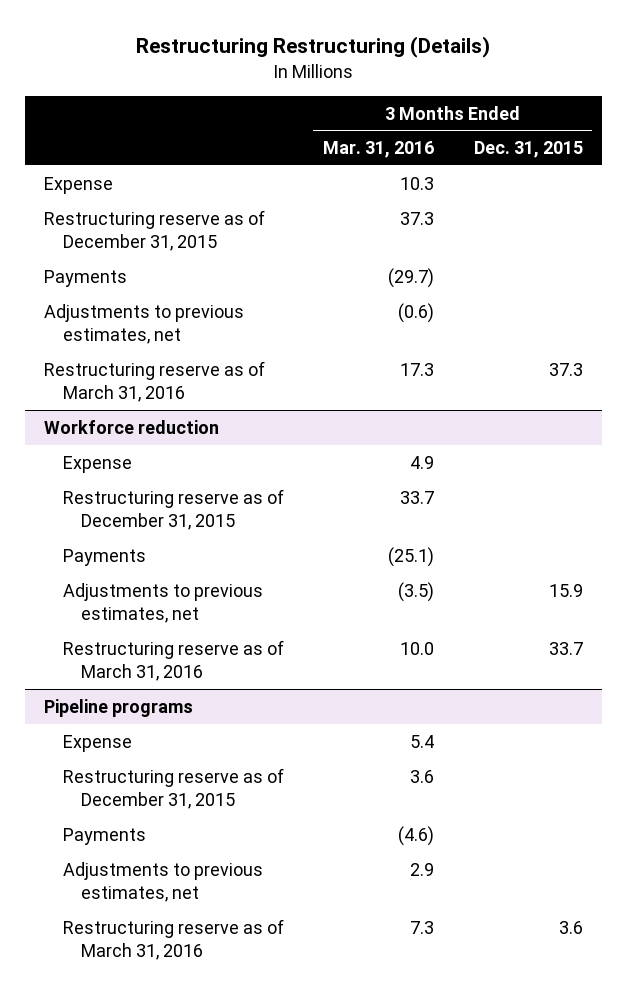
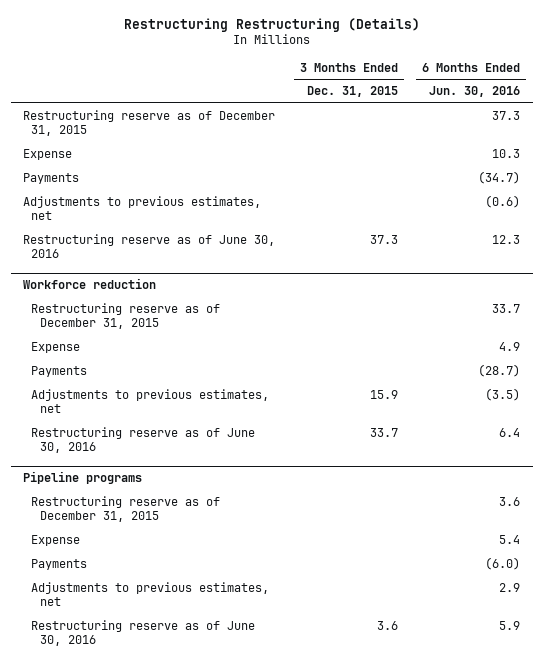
- | 3 Months Ended Mar. 31, 2016 | 3 Months Ended Dec. 31, 2015
+ | 3 Months Ended Dec. 31, 2015 | 6 Months Ended Jun. 30, 2016
moved down: Expense | | 10.3
- Restructuring reserve as of March 31, 2016 | 17.3 | 37.3
+ Restructuring reserve as of June 30, 2016 | 37.3 | 12.3
@ Workforce reduction
moved down: Expense | | 4.9
- Restructuring reserve as of March 31, 2016 | 10.0 | 33.7
+ Restructuring reserve as of June 30, 2016 | 33.7 | 6.4
@ Pipeline programs
moved down: Expense | | 5.4
- Restructuring reserve as of March 31, 2016 | 7.3 | 3.6
+ Restructuring reserve as of June 30, 2016 | 3.6 | 5.9

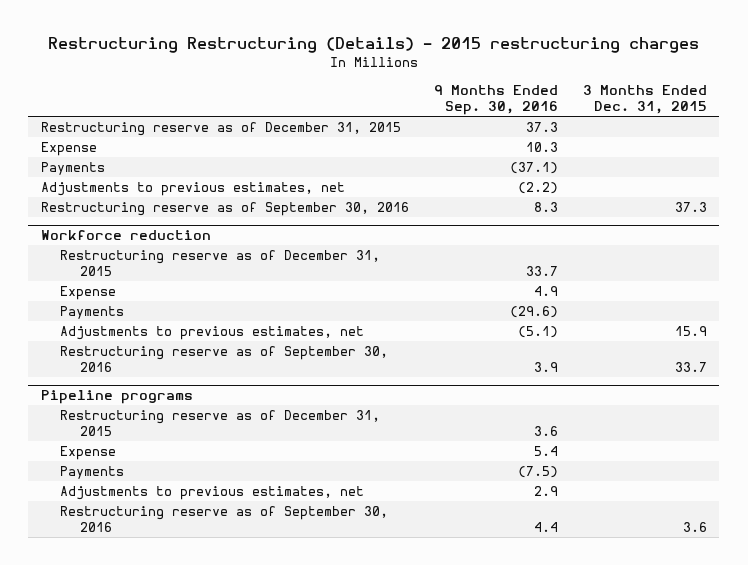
- Restructuring Restructuring (Details)
+ Restructuring Restructuring (Details) - 2015 restructuring charges
- | 3 Months Ended Dec. 31, 2015 | 6 Months Ended Jun. 30, 2016
+ | 9 Months Ended Sep. 30, 2016 | 3 Months Ended Dec. 31, 2015
- Restructuring reserve as of June 30, 2016 | 37.3 | 12.3
+ Restructuring reserve as of September 30, 2016 | 8.3 | 37.3
@ Workforce reduction
- Restructuring reserve as of June 30, 2016 | 33.7 | 6.4
+ Restructuring reserve as of September 30, 2016 | 3.9 | 33.7
@ Pipeline programs
- Restructuring reserve as of June 30, 2016 | 3.6 | 5.9
+ Restructuring reserve as of September 30, 2016 | 4.4 | 3.6

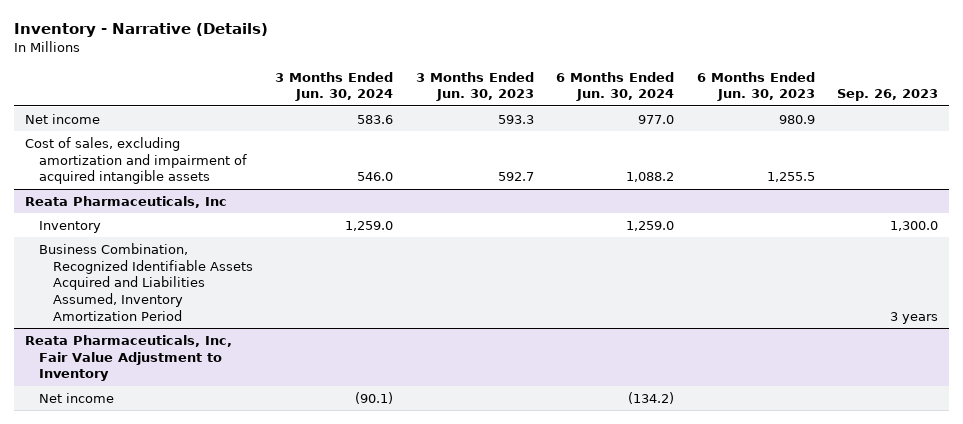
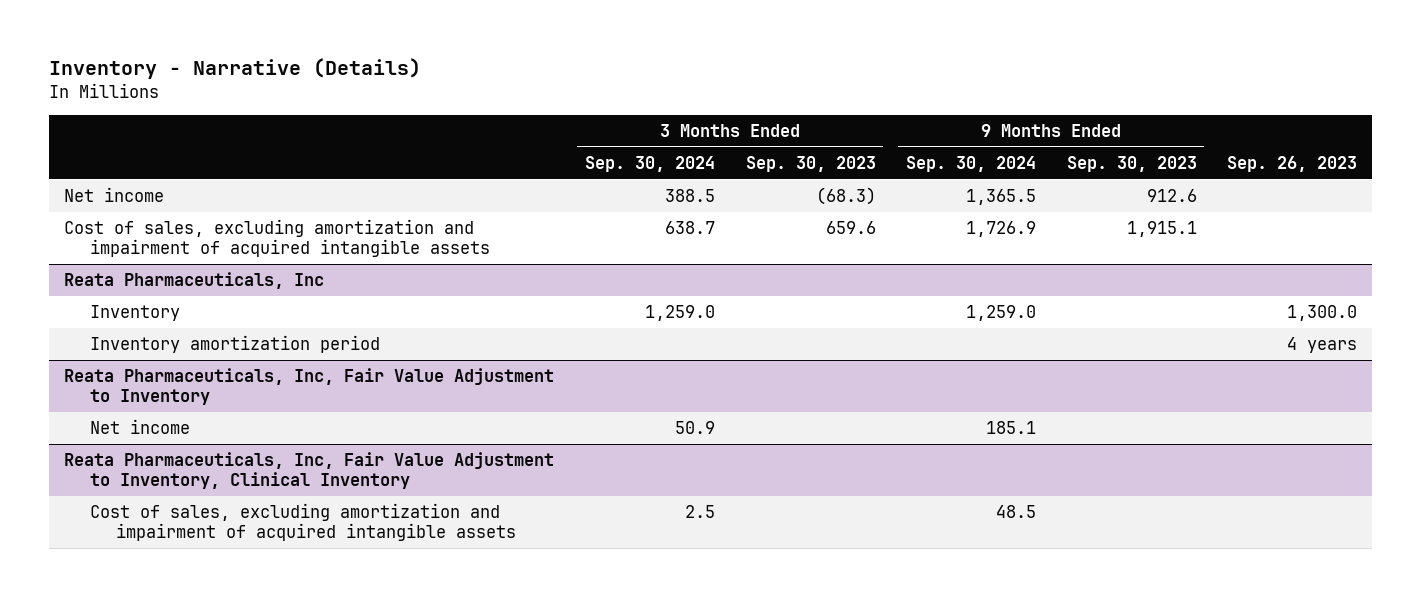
- | 3 Months Ended Jun. 30, 2024 | 3 Months Ended Jun. 30, 2023 | 6 Months Ended Jun. 30, 2024 | 6 Months Ended Jun. 30, 2023 | Sep. 26, 2023
+ | 3 Months Ended Sep. 30, 2024 | 3 Months Ended Sep. 30, 2023 | 9 Months Ended Sep. 30, 2024 | 9 Months Ended Sep. 30, 2023 | Sep. 26, 2023
@ Reata Pharmaceuticals, Inc
- Business Combination, Recognized Identifiable Assets Acquired and Liabilities Assumed, Inventory Amortization Period | | | | | 3 years
+ Inventory amortization period | | | | | 4 years
+ Reata Pharmaceuticals, Inc, Fair Value Adjustment to Inventory, Clinical Inventory
+ Cost of sales, excluding amortization and impairment of acquired intangible assets | 2.5 | | 48.5 | |

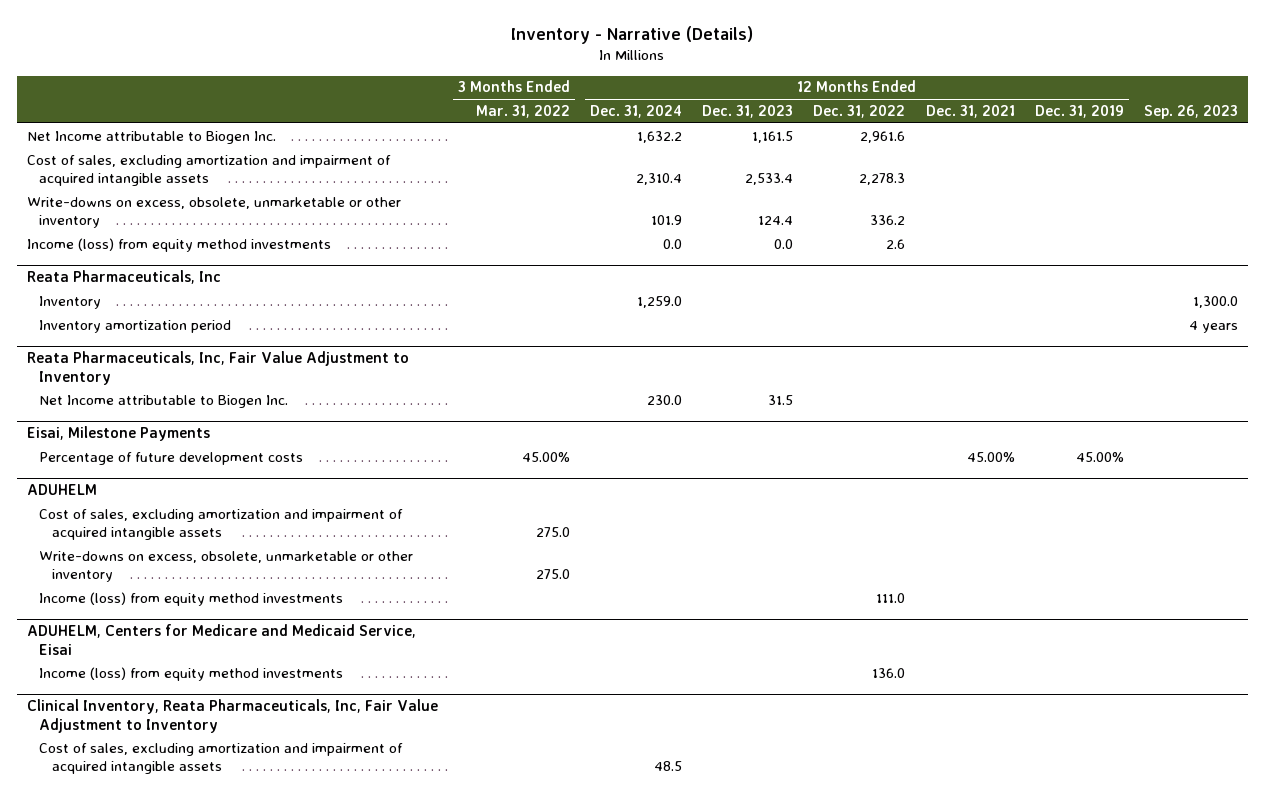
- | 3 Months Ended Sep. 30, 2024 | 3 Months Ended Sep. 30, 2023 | 9 Months Ended Sep. 30, 2024 | 9 Months Ended Sep. 30, 2023 | Sep. 26, 2023
+ | 3 Months Ended Mar. 31, 2022 | 12 Months Ended Dec. 31, 2024 | 12 Months Ended Dec. 31, 2023 | 12 Months Ended Dec. 31, 2022 | 12 Months Ended Dec. 31, 2021 | 12 Months Ended Dec. 31, 2019 | Sep. 26, 2023
- Net income | 388.5 | (68.3) | 1,365.5 | 912.6 |
+ Net Income attributable to Biogen Inc. | | 1,632.2 | 1,161.5 | 2,961.6 | | |
+ Write-downs on excess, obsolete, unmarketable or other inventory | | 101.9 | 124.4 | 336.2 | | |
+ Income (loss) from equity method investments | | 0.0 | 0.0 | 2.6 | | |
@ Reata Pharmaceuticals, Inc, Fair Value Adjustment to Inventory
- Net income | 50.9 | | 185.1 | |
- Reata Pharmaceuticals, Inc, Fair Value Adjustment to Inventory, Clinical Inventory
@ Reata Pharmaceuticals, Inc, Fair Value Adjustment to Inventory
+ Net Income attributable to Biogen Inc. | | 230.0 | 31.5 | | | |
+ Eisai, Milestone Payments
+ Percentage of future development costs | 45.00% | | | | 45.00% | 45.00% |
+ ADUHELM
+ Cost of sales, excluding amortization and impairment of acquired intangible assets | 275.0 | | | | | |
+ Write-downs on excess, obsolete, unmarketable or other inventory | 275.0 | | | | | |
+ Income (loss) from equity method investments | | | | 111.0 | | |
+ ADUHELM, Centers for Medicare and Medicaid Service, Eisai
+ Income (loss) from equity method investments | | | | 136.0 | | |
+ Clinical Inventory, Reata Pharmaceuticals, Inc, Fair Value Adjustment to Inventory

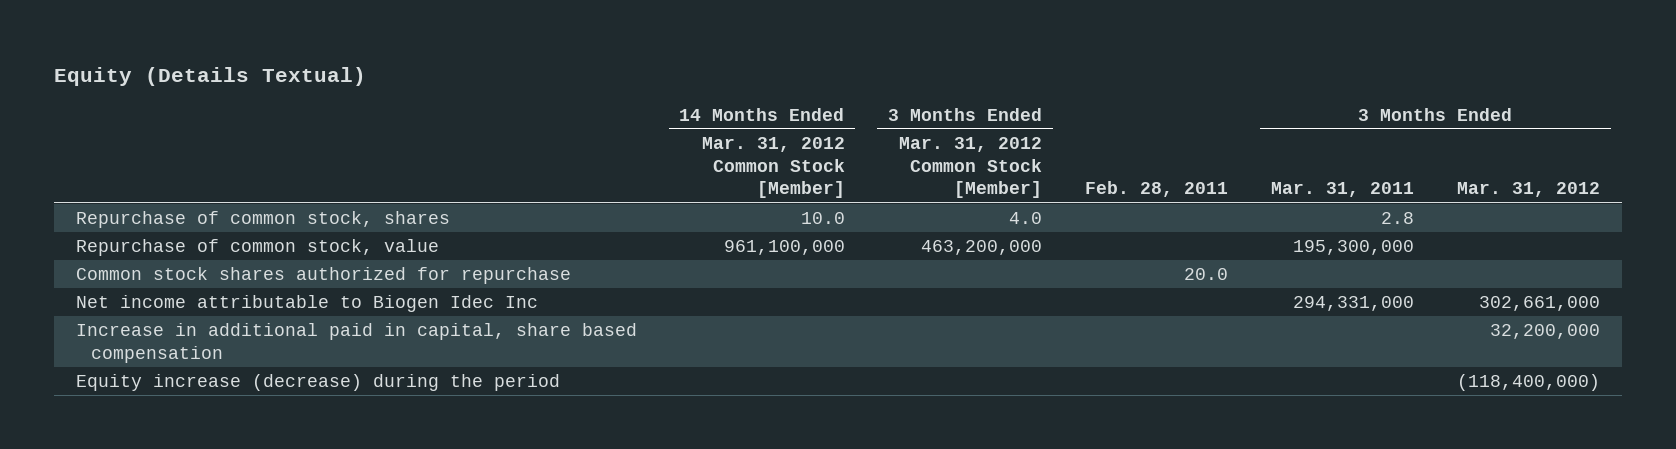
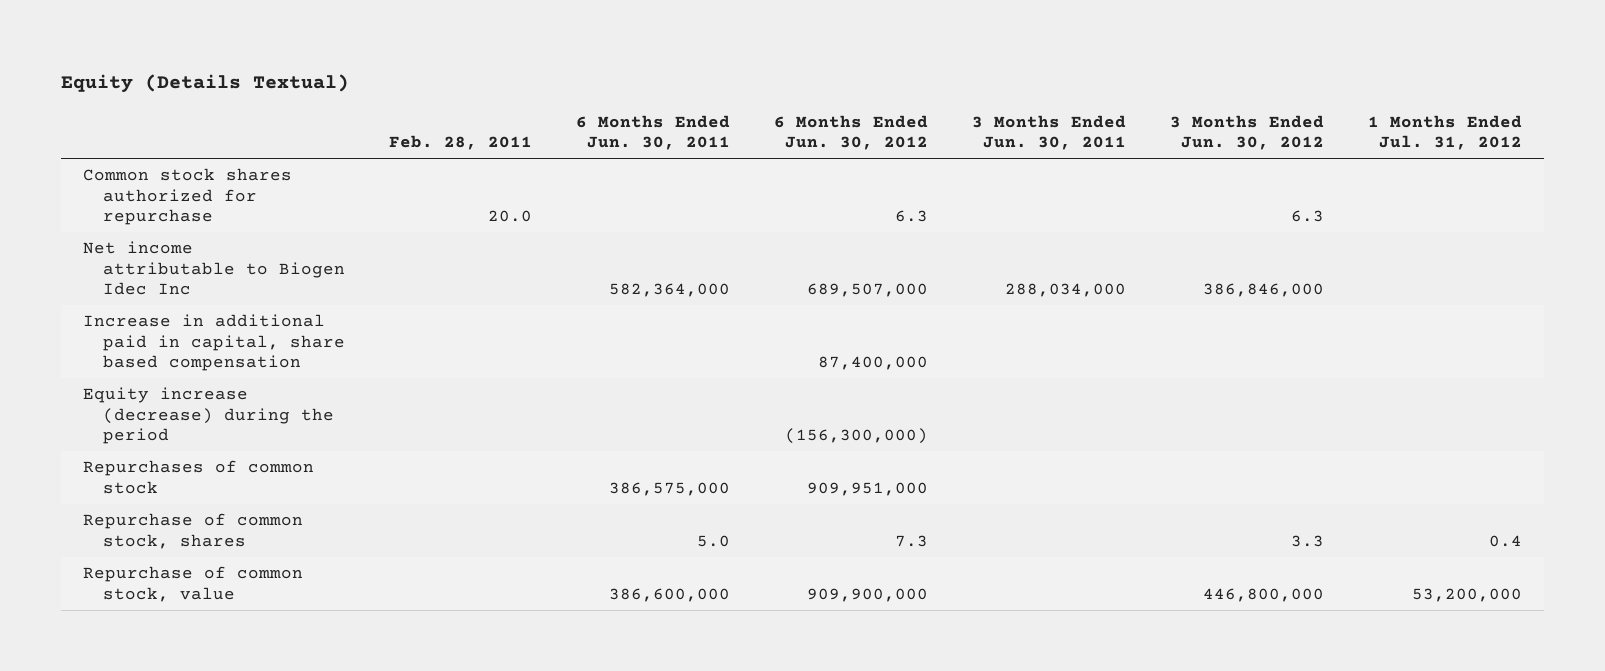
- | 14 Months Ended Mar. 31, 2012 Common Stock [Member] | 3 Months Ended Mar. 31, 2012 Common Stock [Member] | Feb. 28, 2011 | 3 Months Ended Mar. 31, 2011 | 3 Months Ended Mar. 31, 2012
+ | Feb. 28, 2011 | 6 Months Ended Jun. 30, 2011 | 6 Months Ended Jun. 30, 2012 | 3 Months Ended Jun. 30, 2011 | 3 Months Ended Jun. 30, 2012 | 1 Months Ended Jul. 31, 2012
+ Repurchases of common stock | | 386,575,000 | 909,951,000 | | |
moved down: Repurchase of common stock, shares | | 5.0 | 7.3 | | 3.3 | 0.4
moved down: Repurchase of common stock, value | | 386,600,000 | 909,900,000 | | 446,800,000 | 53,200,000

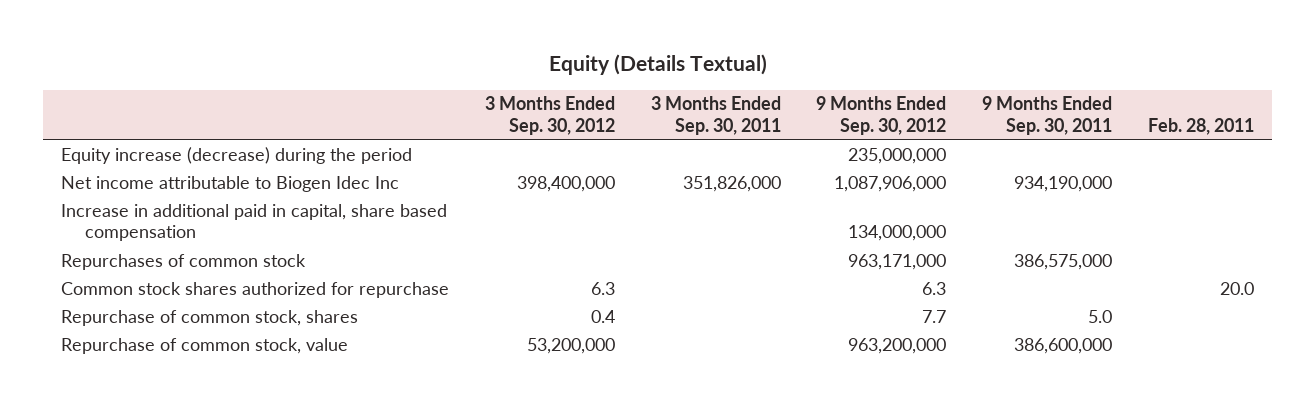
- | Feb. 28, 2011 | 6 Months Ended Jun. 30, 2011 | 6 Months Ended Jun. 30, 2012 | 3 Months Ended Jun. 30, 2011 | 3 Months Ended Jun. 30, 2012 | 1 Months Ended Jul. 31, 2012
+ | 3 Months Ended Sep. 30, 2012 | 3 Months Ended Sep. 30, 2011 | 9 Months Ended Sep. 30, 2012 | 9 Months Ended Sep. 30, 2011 | Feb. 28, 2011
moved up: Equity increase (decrease) during the period | | | 235,000,000 | |
moved down: Common stock shares authorized for repurchase | 6.3 | | 6.3 | | 20.0

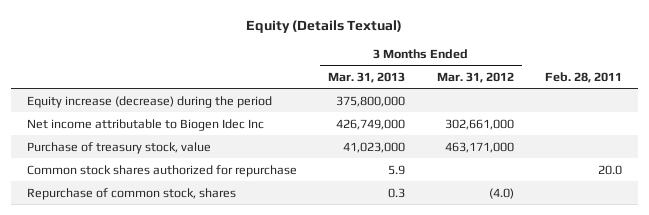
- | 3 Months Ended Sep. 30, 2012 | 3 Months Ended Sep. 30, 2011 | 9 Months Ended Sep. 30, 2012 | 9 Months Ended Sep. 30, 2011 | Feb. 28, 2011
+ | 3 Months Ended Mar. 31, 2013 | 3 Months Ended Mar. 31, 2012 | Feb. 28, 2011
- Increase in additional paid in capital, share based compensation | | | 134,000,000 | |
- Repurchases of common stock | | | 963,171,000 | 386,575,000 |
+ Purchase of treasury stock, value | 41,023,000 | 463,171,000 |
- Repurchase of common stock, value | 53,200,000 | | 963,200,000 | 386,600,000 |

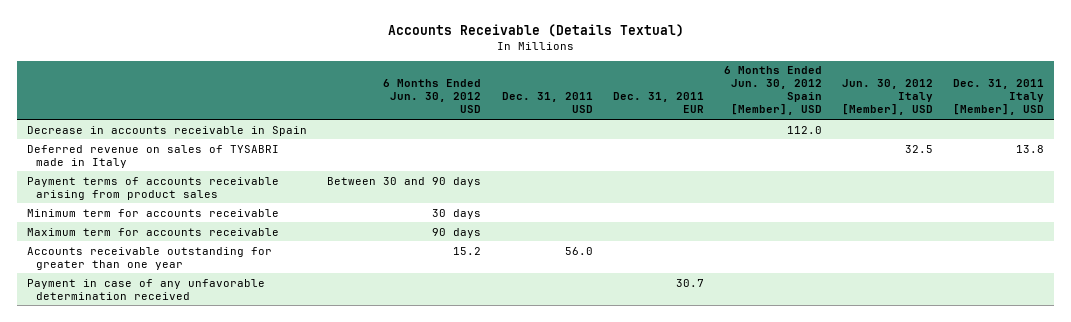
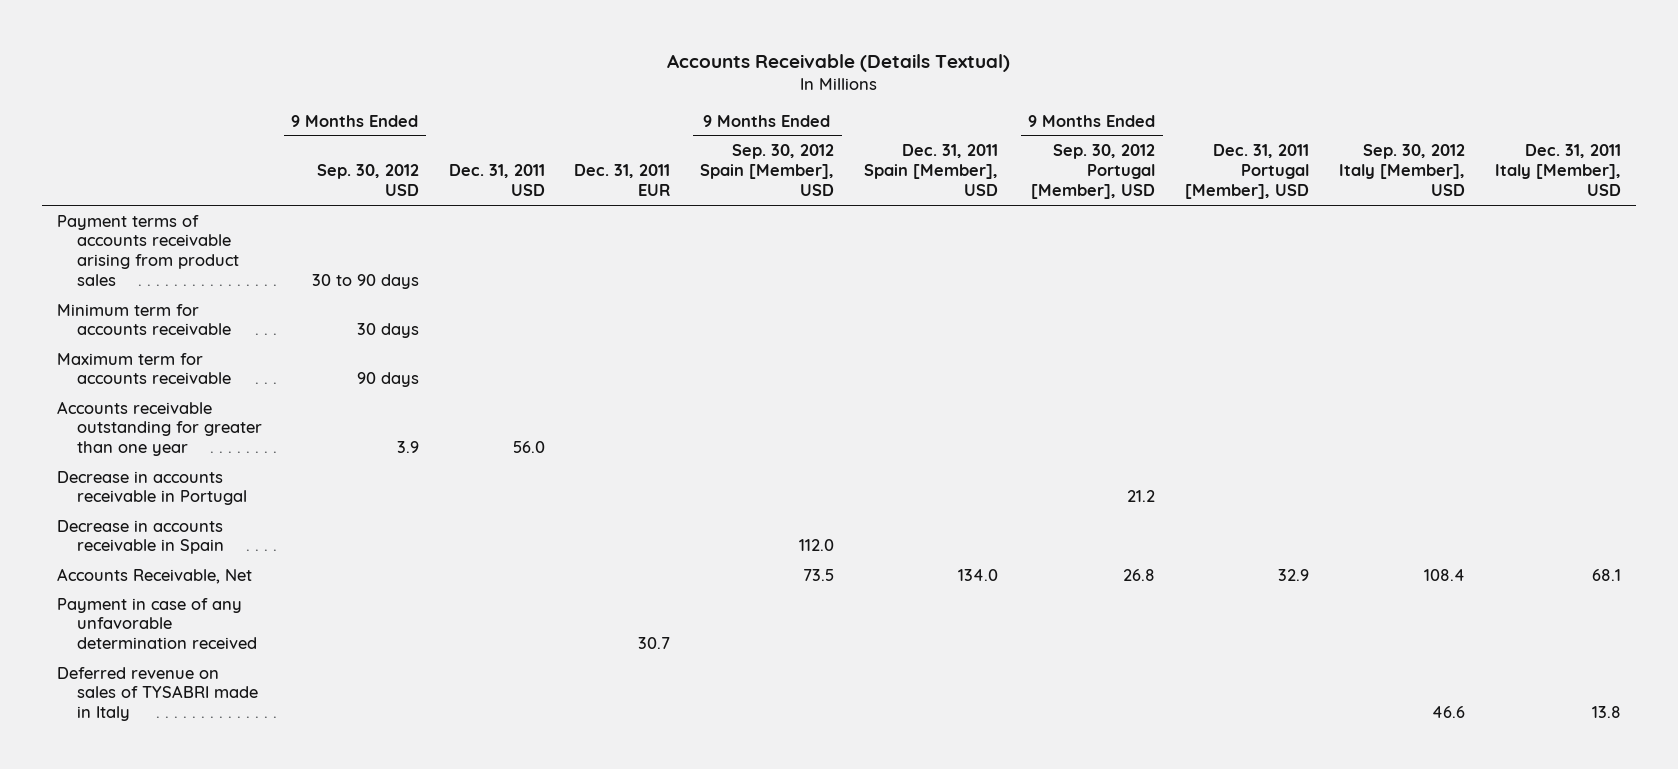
- | 6 Months Ended Jun. 30, 2012 USD | Dec. 31, 2011 USD | Dec. 31, 2011 EUR | 6 Months Ended Jun. 30, 2012 Spain [Member], USD | Jun. 30, 2012 Italy [Member], USD | Dec. 31, 2011 Italy [Member], USD
+ | 9 Months Ended Sep. 30, 2012 USD | Dec. 31, 2011 USD | Dec. 31, 2011 EUR | 9 Months Ended Sep. 30, 2012 Spain [Member], USD | Dec. 31, 2011 Spain [Member], USD | 9 Months Ended Sep. 30, 2012 Portugal [Member], USD | Dec. 31, 2011 Portugal [Member], USD | Sep. 30, 2012 Italy [Member], USD | Dec. 31, 2011 Italy [Member], USD
+ Decrease in accounts receivable in Portugal | | | | | | 21.2 | | |
moved down: Decrease in accounts receivable in Spain | | | | 112.0 | | | | |
+ Accounts Receivable, Net | | | | 73.5 | 134.0 | 26.8 | 32.9 | 108.4 | 68.1
moved down: Deferred revenue on sales of TYSABRI made in Italy | | | | | | | | 46.6 | 13.8

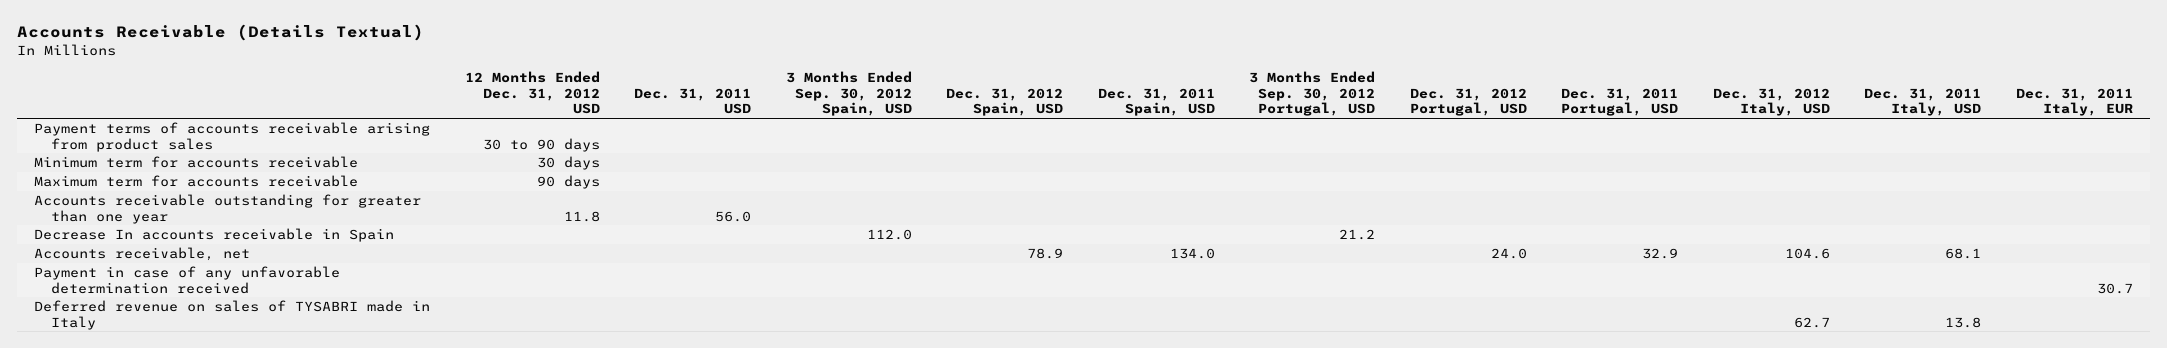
- | 9 Months Ended Sep. 30, 2012 USD | Dec. 31, 2011 USD | Dec. 31, 2011 EUR | 9 Months Ended Sep. 30, 2012 Spain [Member], USD | Dec. 31, 2011 Spain [Member], USD | 9 Months Ended Sep. 30, 2012 Portugal [Member], USD | Dec. 31, 2011 Portugal [Member], USD | Sep. 30, 2012 Italy [Member], USD | Dec. 31, 2011 Italy [Member], USD
+ | 12 Months Ended Dec. 31, 2012 USD | Dec. 31, 2011 USD | 3 Months Ended Sep. 30, 2012 Spain, USD | Dec. 31, 2012 Spain, USD | Dec. 31, 2011 Spain, USD | 3 Months Ended Sep. 30, 2012 Portugal, USD | Dec. 31, 2012 Portugal, USD | Dec. 31, 2011 Portugal, USD | Dec. 31, 2012 Italy, USD | Dec. 31, 2011 Italy, USD | Dec. 31, 2011 Italy, EUR
- Decrease in accounts receivable in Portugal | | | | | | 21.2 | | |
- Decrease in accounts receivable in Spain | | | | 112.0 | | | | |
- Accounts Receivable, Net | | | | 73.5 | 134.0 | 26.8 | 32.9 | 108.4 | 68.1
+ Decrease In accounts receivable in Spain | | | 112.0 | | | 21.2 | | | | |
+ Accounts receivable, net | | | | 78.9 | 134.0 | | 24.0 | 32.9 | 104.6 | 68.1 |

